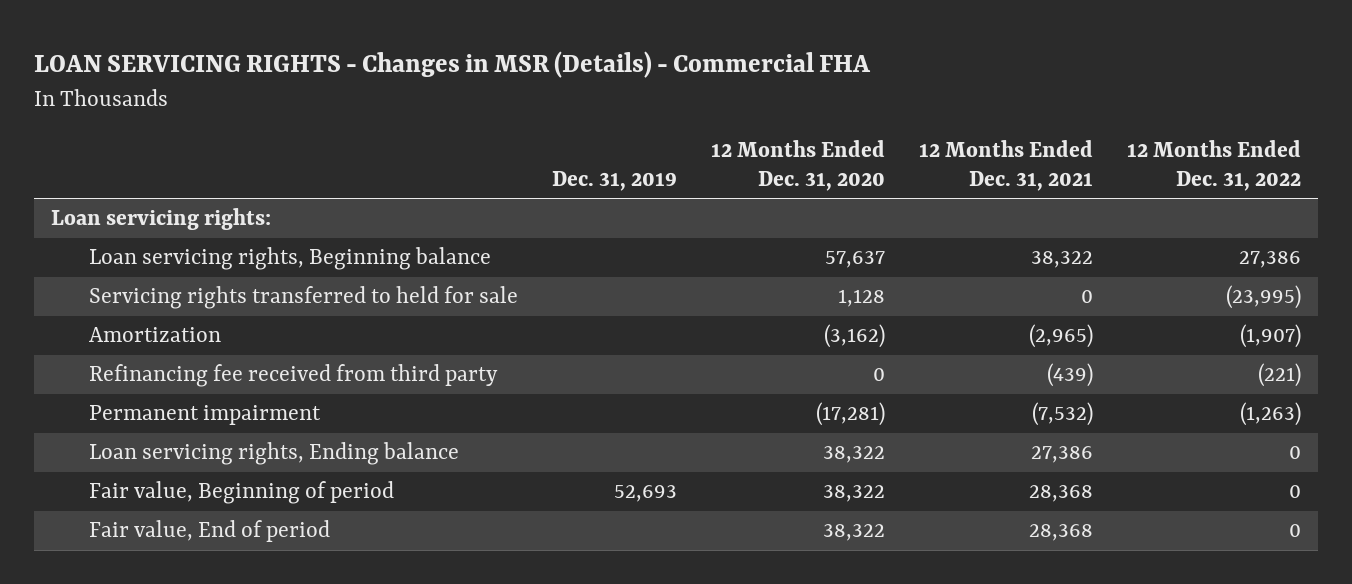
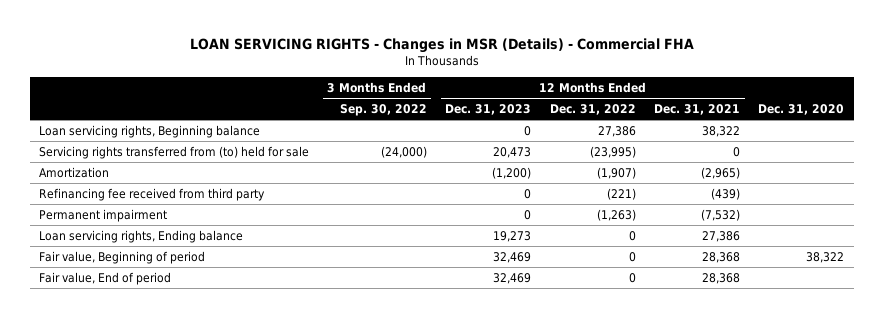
- | Dec. 31, 2019 | 12 Months Ended Dec. 31, 2020 | 12 Months Ended Dec. 31, 2021 | 12 Months Ended Dec. 31, 2022
+ | 3 Months Ended Sep. 30, 2022 | 12 Months Ended Dec. 31, 2023 | 12 Months Ended Dec. 31, 2022 | 12 Months Ended Dec. 31, 2021 | Dec. 31, 2020
- Loan servicing rights:
- Servicing rights transferred to held for sale | | 1,128 | 0 | (23,995)
+ Servicing rights transferred from (to) held for sale | (24,000) | 20,473 | (23,995) | 0 |

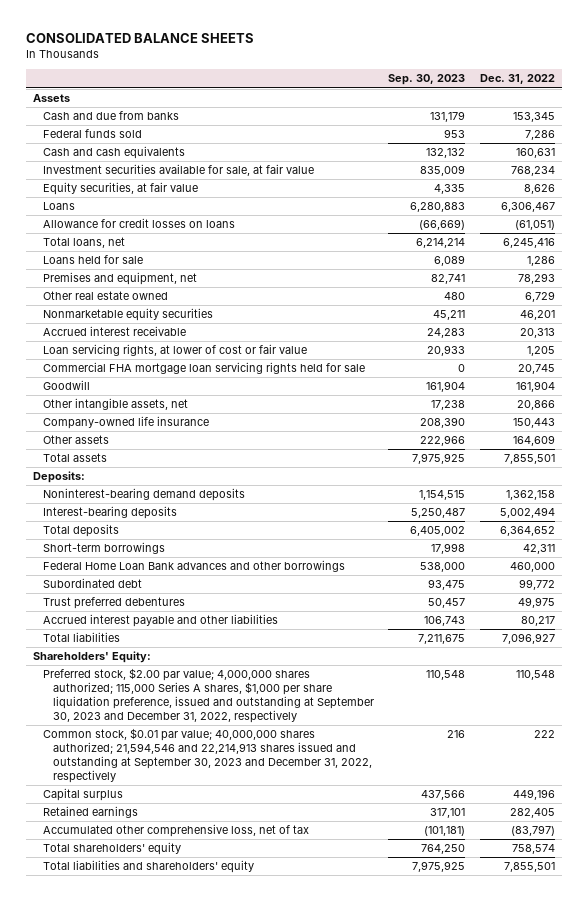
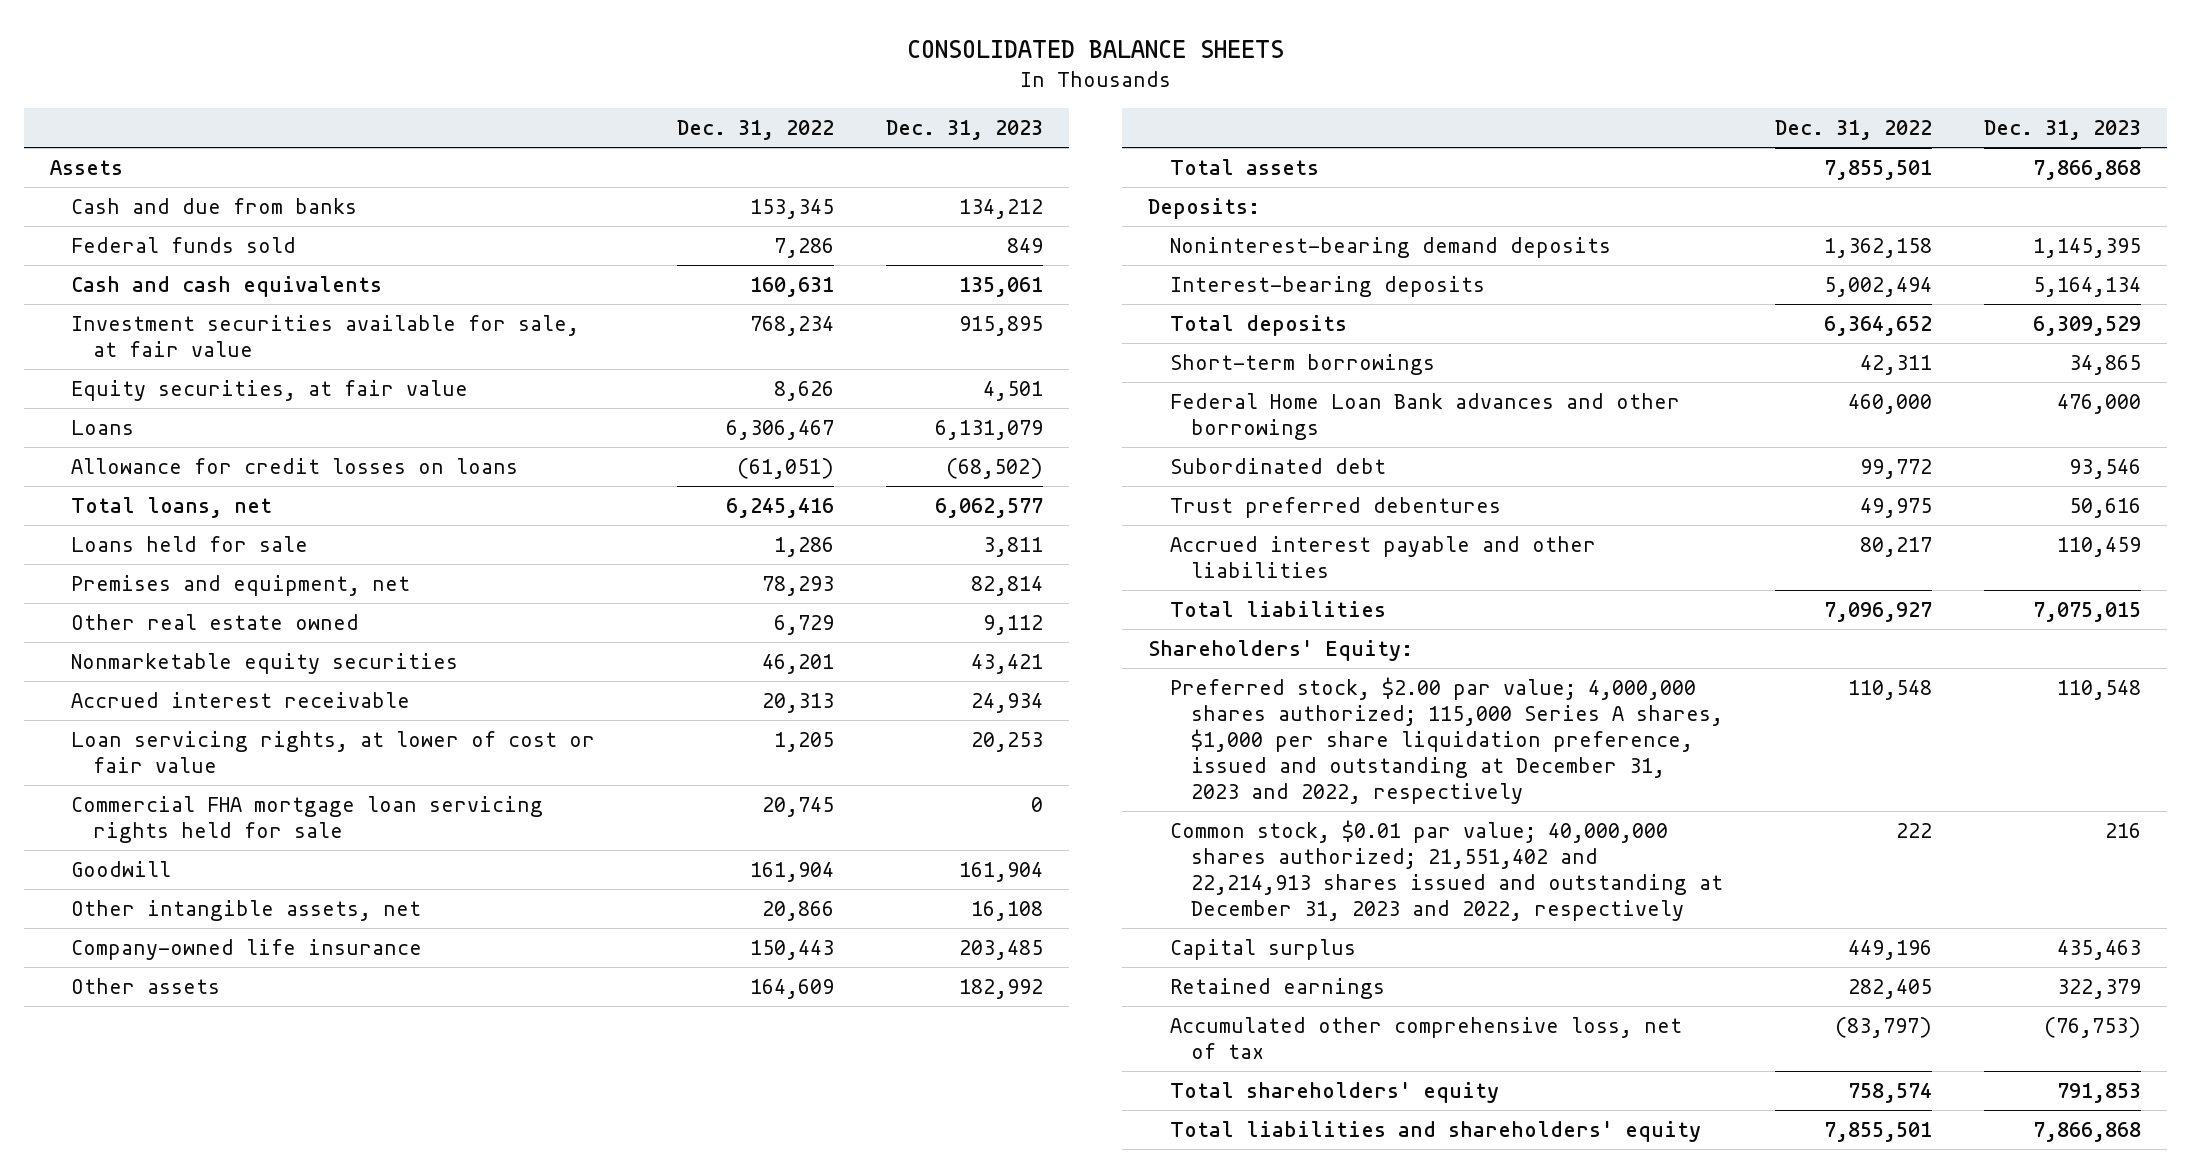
- | Sep. 30, 2023 | Dec. 31, 2022
+ | Dec. 31, 2022 | Dec. 31, 2023
- Preferred stock, $2.00 par value; 4,000,000 shares authorized; 115,000 Series A shares, $1,000 per share liquidation preference, issued and outstanding at September 30, 2023 and December 31, 2022, respectively | 110,548 | 110,548
- Common stock, $0.01 par value; 40,000,000 shares authorized; 21,594,546 and 22,214,913 shares issued and outstanding at September 30, 2023 and December 31, 2022, respectively | 216 | 222
+ Preferred stock, $2.00 par value; 4,000,000 shares authorized; 115,000 Series A shares, $1,000 per share liquidation preference, issued and outstanding at December 31, 2023 and 2022, respectively | 110,548 | 110,548
+ Common stock, $0.01 par value; 40,000,000 shares authorized; 21,551,402 and 22,214,913 shares issued and outstanding at December 31, 2023 and 2022, respectively | 222 | 216

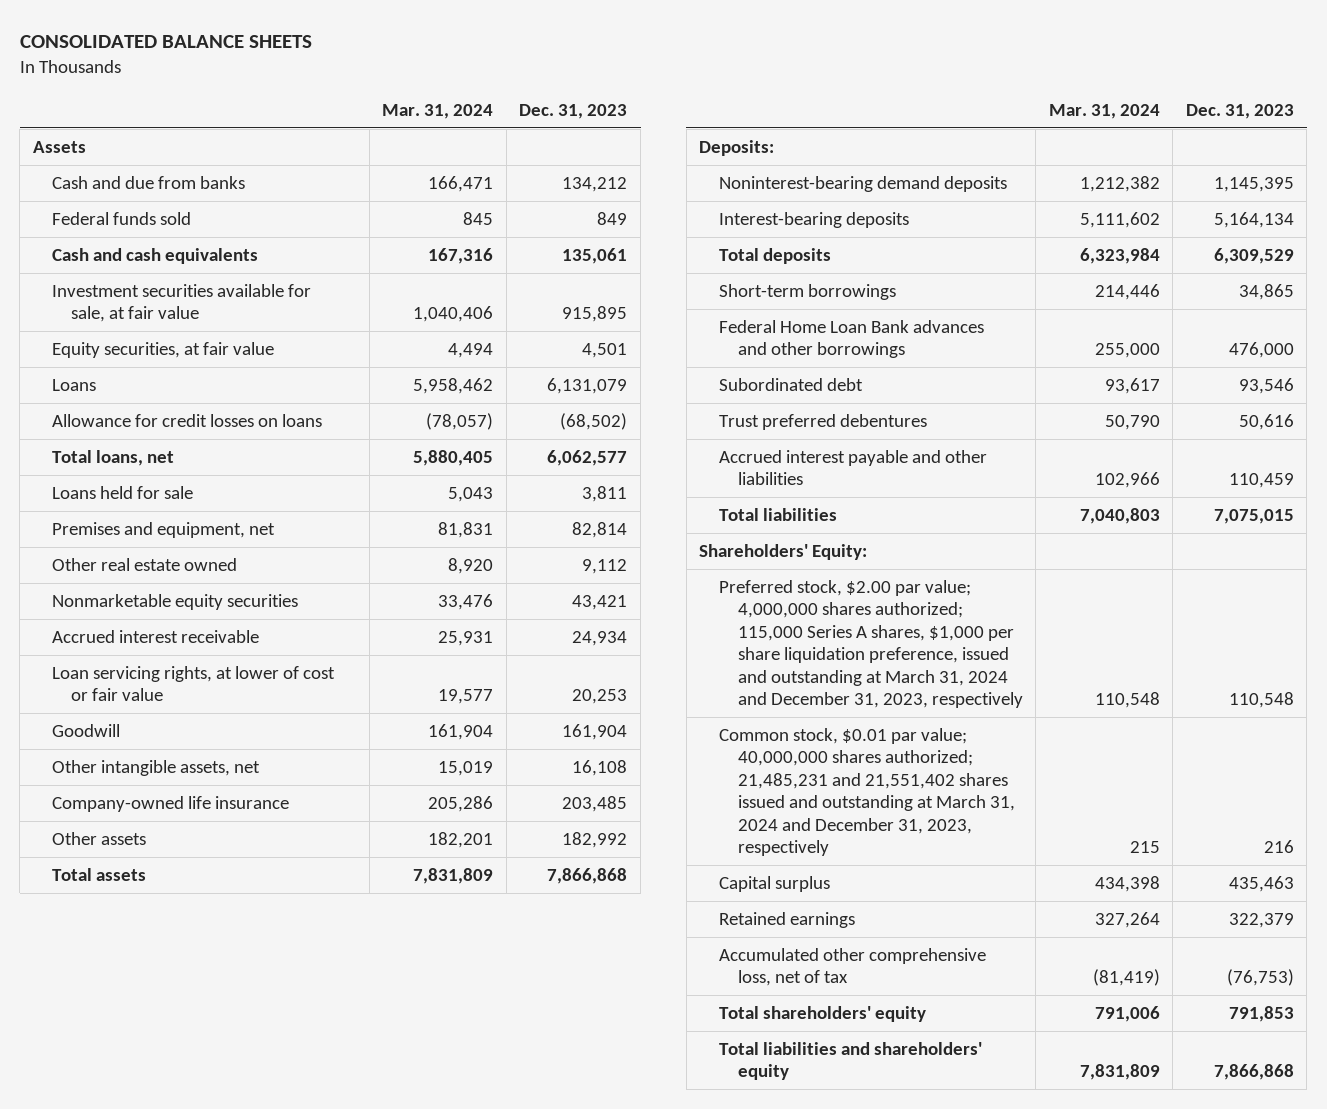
- | Dec. 31, 2022 | Dec. 31, 2023
+ | Mar. 31, 2024 | Dec. 31, 2023
- Commercial FHA mortgage loan servicing rights held for sale | 20,745 | 0
- Preferred stock, $2.00 par value; 4,000,000 shares authorized; 115,000 Series A shares, $1,000 per share liquidation preference, issued and outstanding at December 31, 2023 and 2022, respectively | 110,548 | 110,548
- Common stock, $0.01 par value; 40,000,000 shares authorized; 21,551,402 and 22,214,913 shares issued and outstanding at December 31, 2023 and 2022, respectively | 222 | 216
+ Preferred stock, $2.00 par value; 4,000,000 shares authorized; 115,000 Series A shares, $1,000 per share liquidation preference, issued and outstanding at March 31, 2024 and December 31, 2023, respectively | 110,548 | 110,548
+ Common stock, $0.01 par value; 40,000,000 shares authorized; 21,485,231 and 21,551,402 shares issued and outstanding at March 31, 2024 and December 31, 2023, respectively | 215 | 216

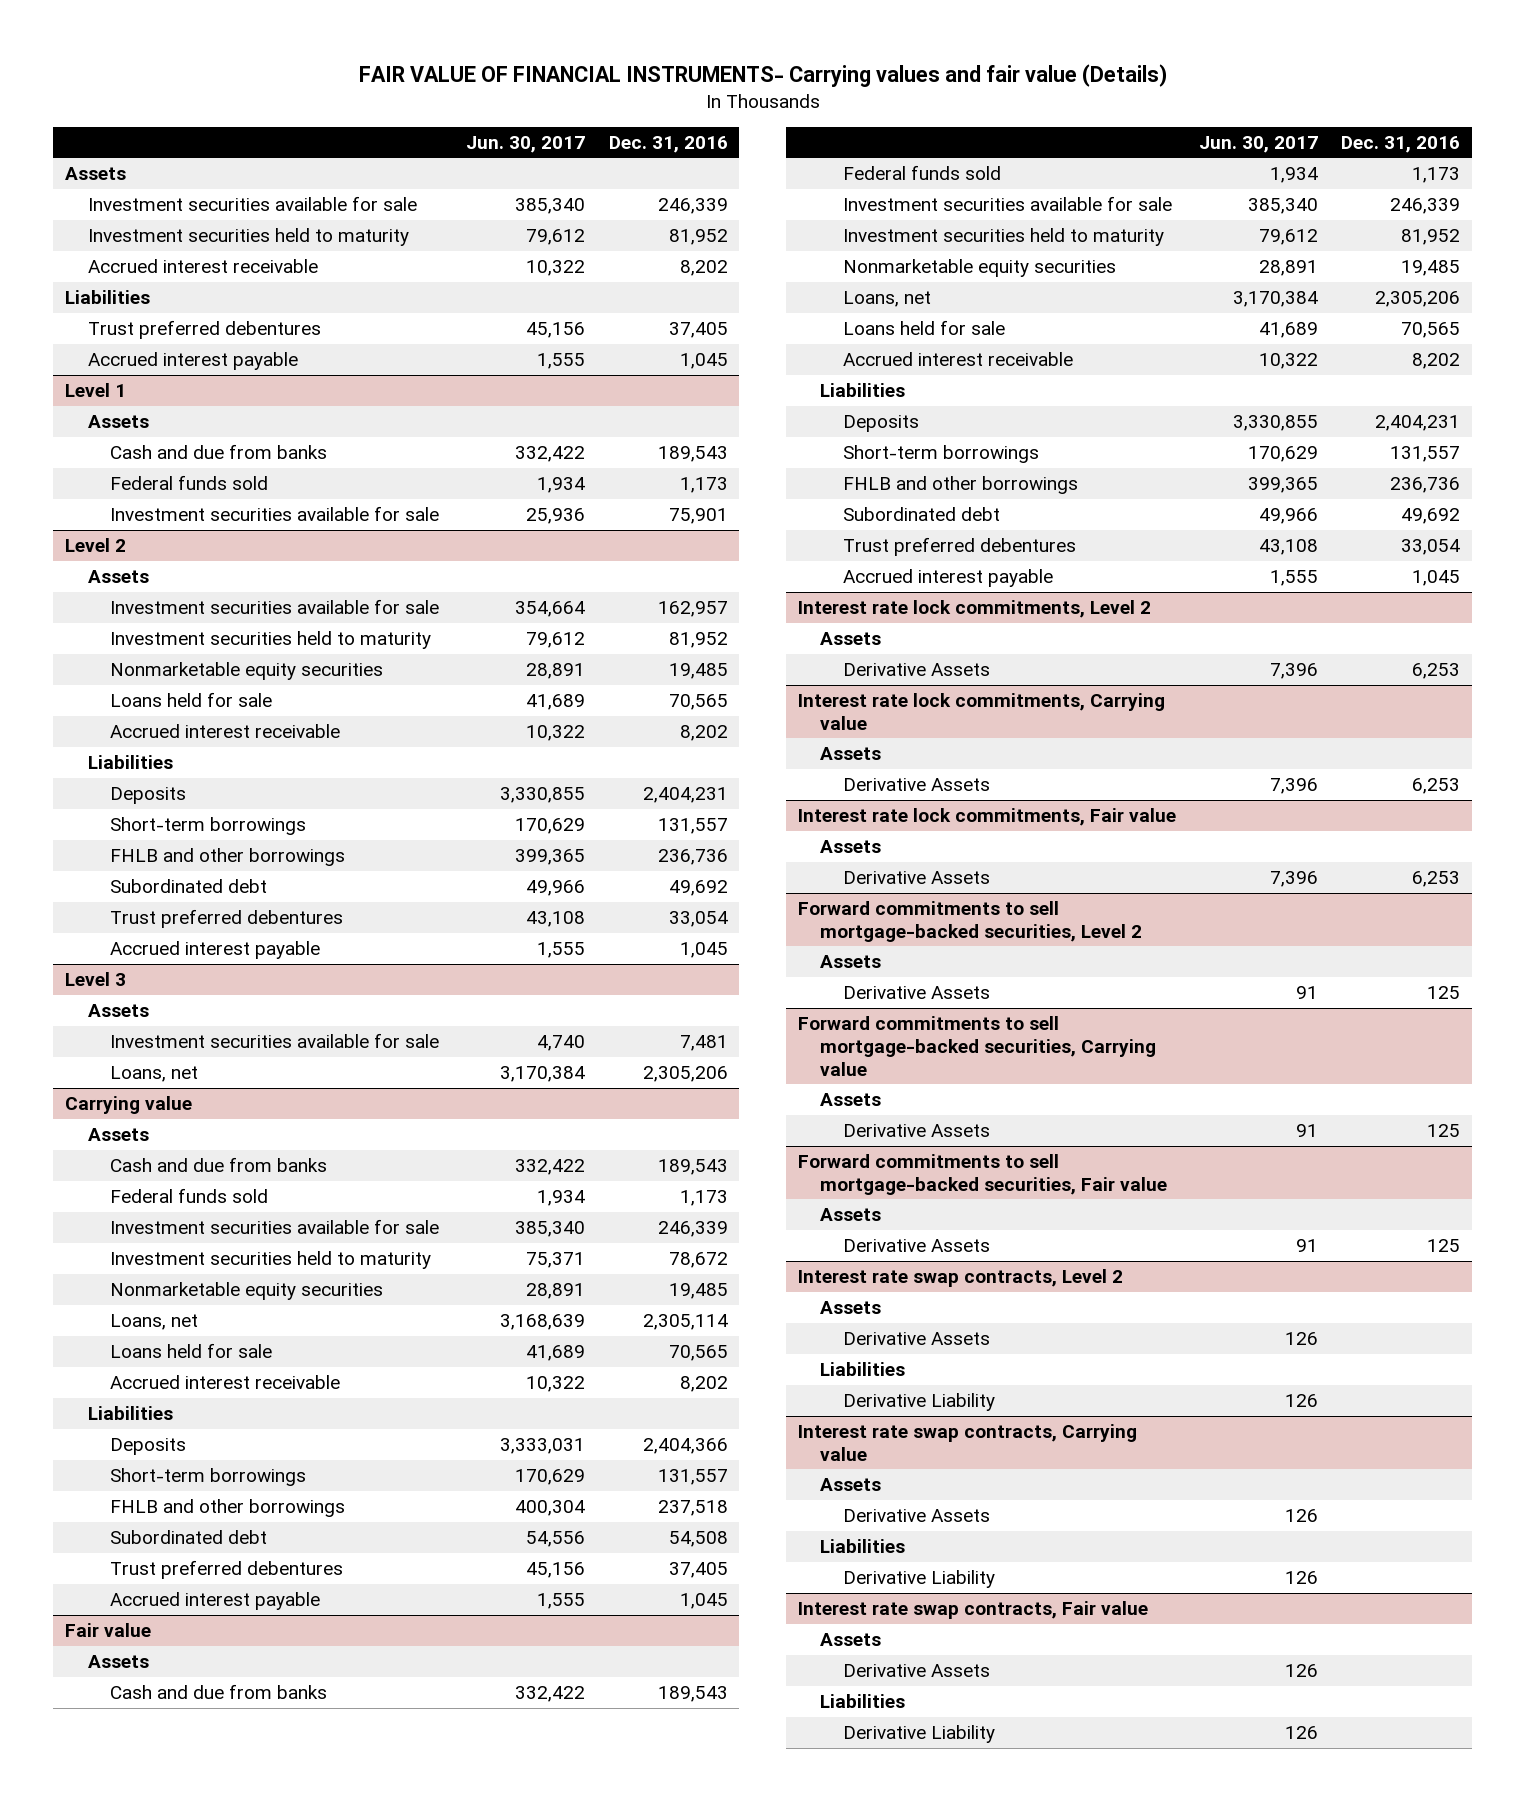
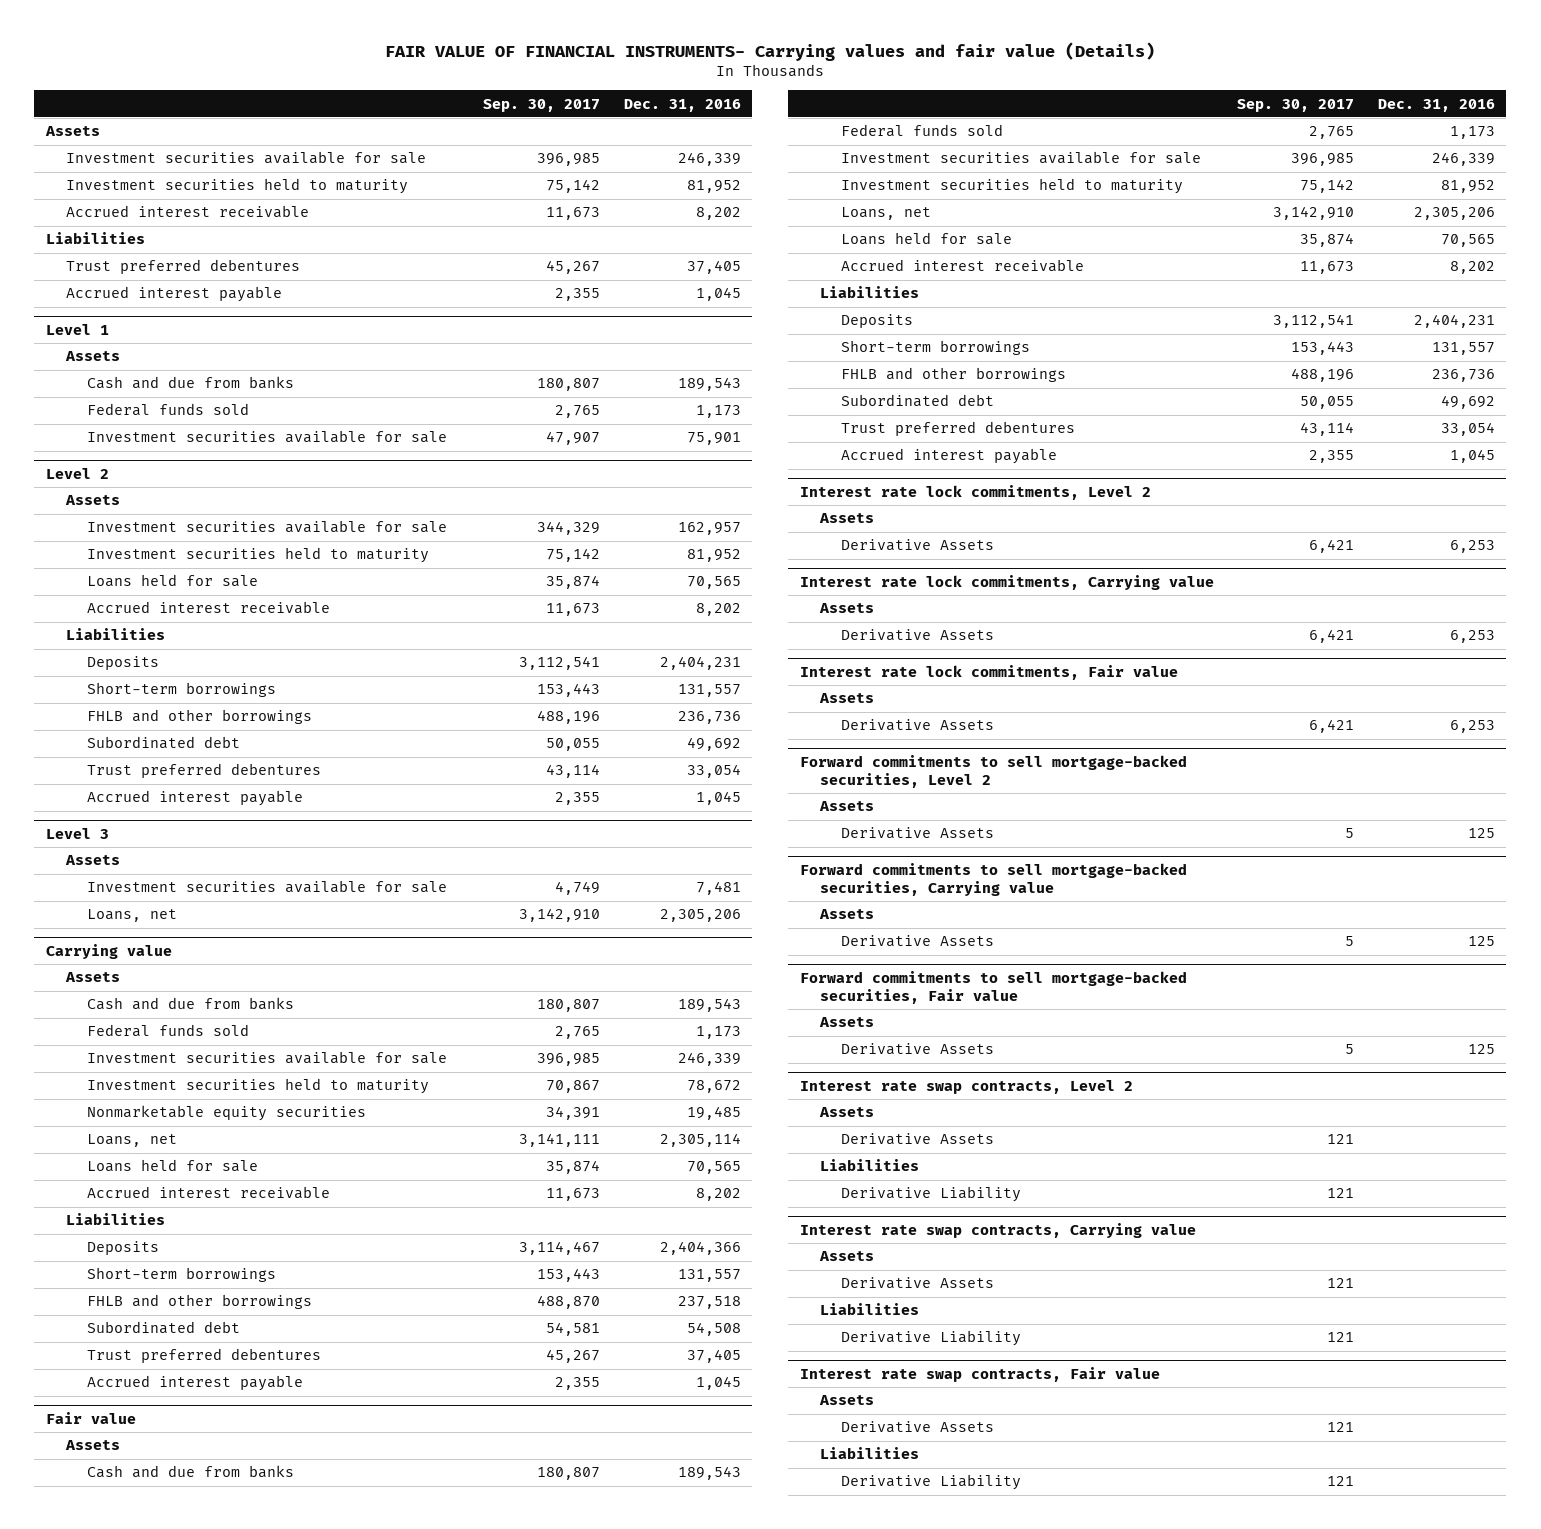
- | Jun. 30, 2017 | Dec. 31, 2016
+ | Sep. 30, 2017 | Dec. 31, 2016
@ Level 2
- Nonmarketable equity securities | 28,891 | 19,485
@ Fair value
- Nonmarketable equity securities | 28,891 | 19,485

